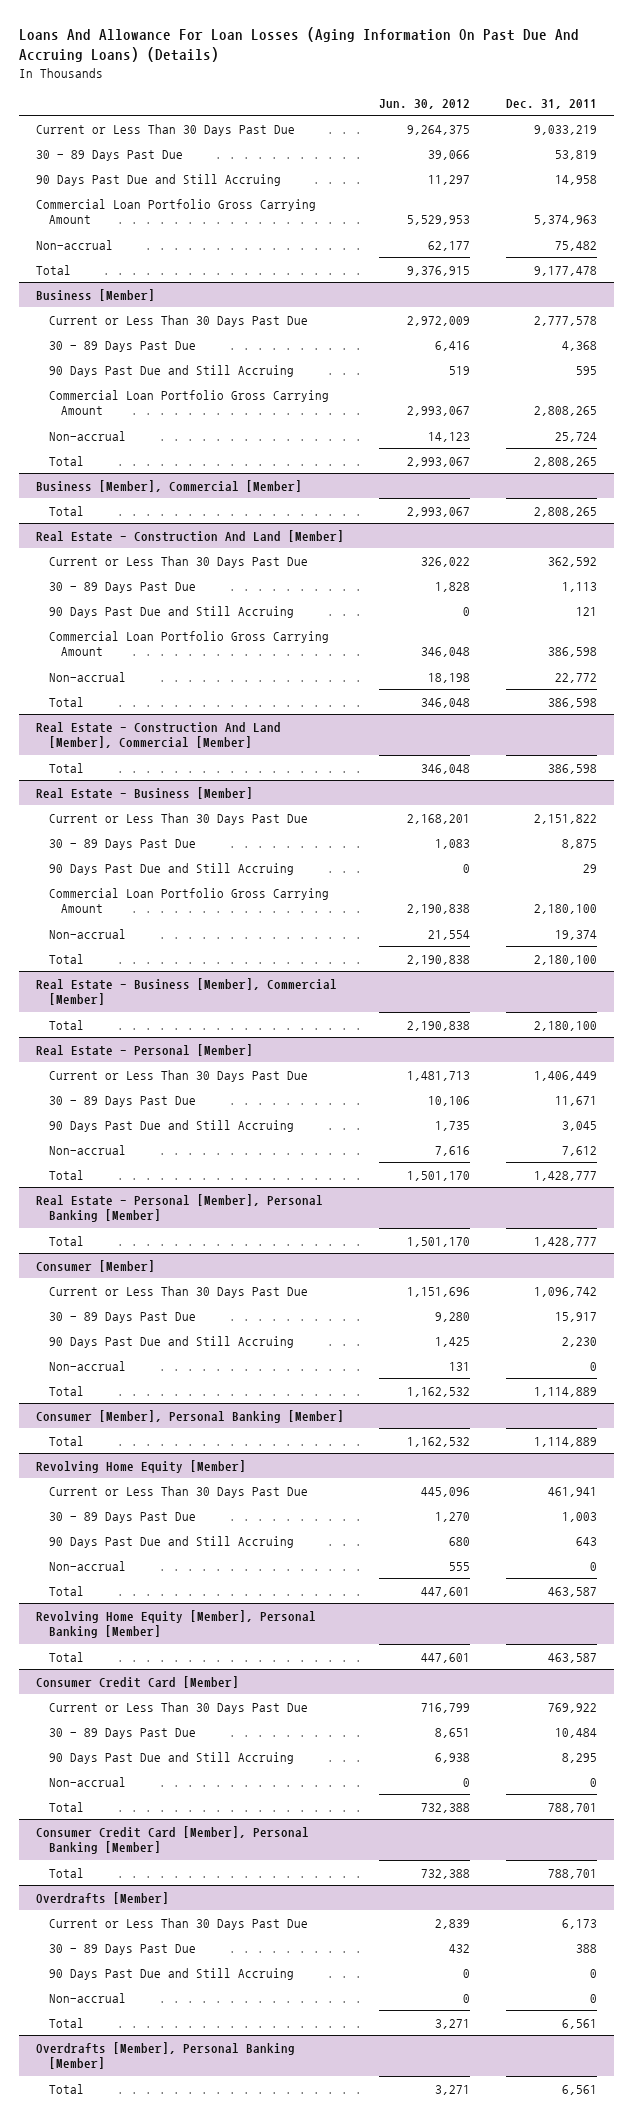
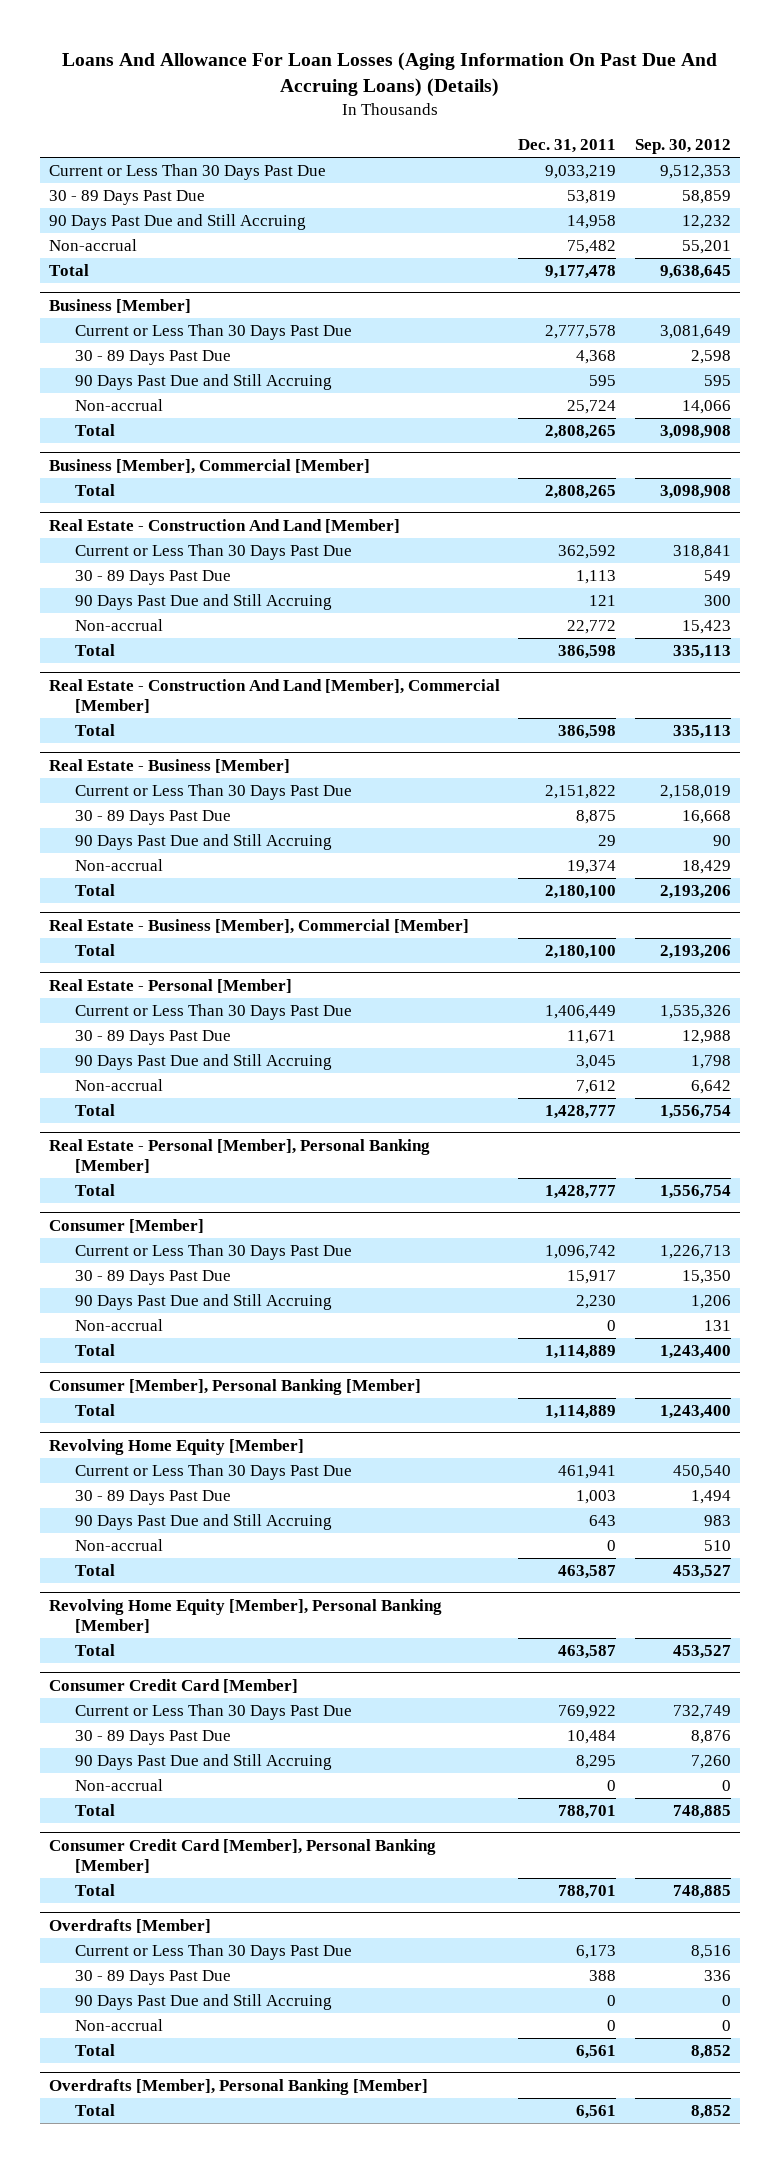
- | Jun. 30, 2012 | Dec. 31, 2011
+ | Dec. 31, 2011 | Sep. 30, 2012
- Commercial Loan Portfolio Gross Carrying Amount | 5,529,953 | 5,374,963
@ Business [Member]
- Commercial Loan Portfolio Gross Carrying Amount | 2,993,067 | 2,808,265
@ Real Estate - Construction And Land [Member]
- Commercial Loan Portfolio Gross Carrying Amount | 346,048 | 386,598
@ Real Estate - Business [Member]
- Commercial Loan Portfolio Gross Carrying Amount | 2,190,838 | 2,180,100

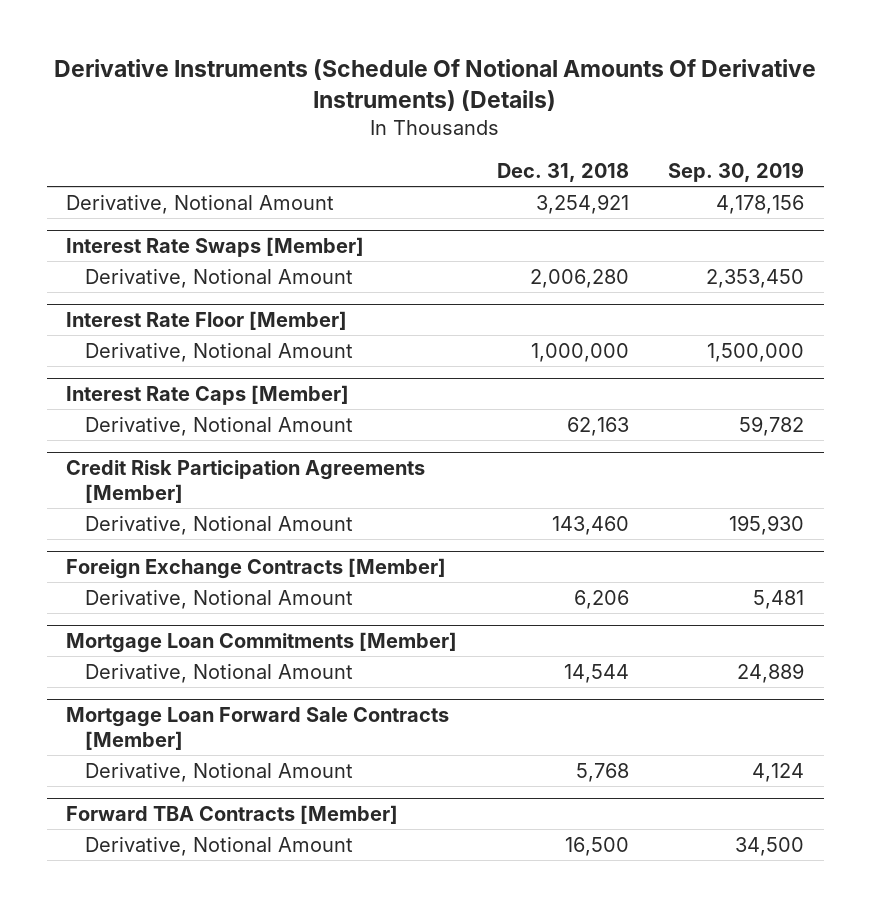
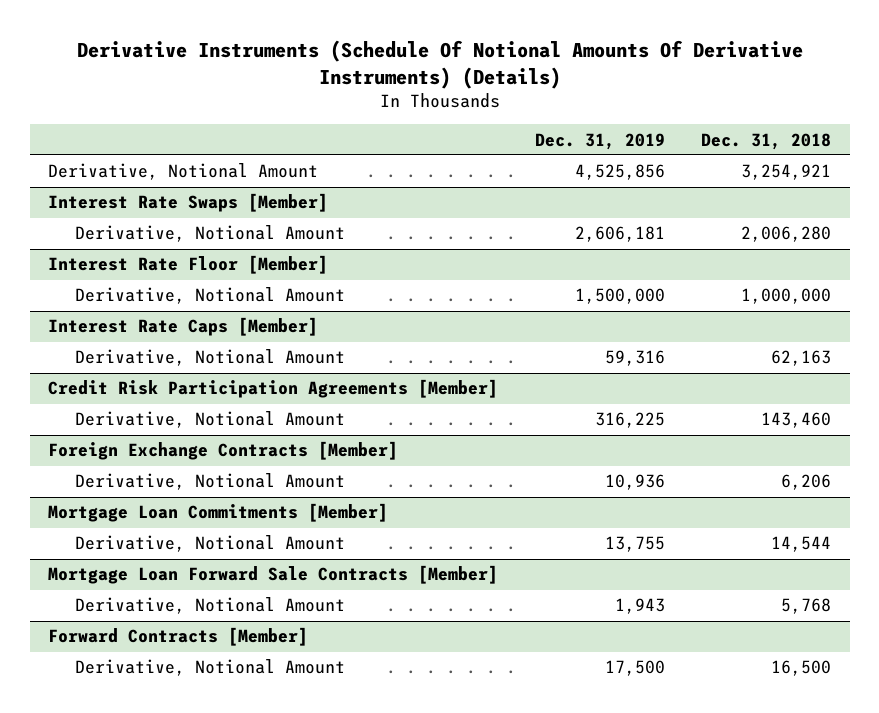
- | Dec. 31, 2018 | Sep. 30, 2019
+ | Dec. 31, 2019 | Dec. 31, 2018
- Forward TBA Contracts [Member]
+ Forward Contracts [Member]

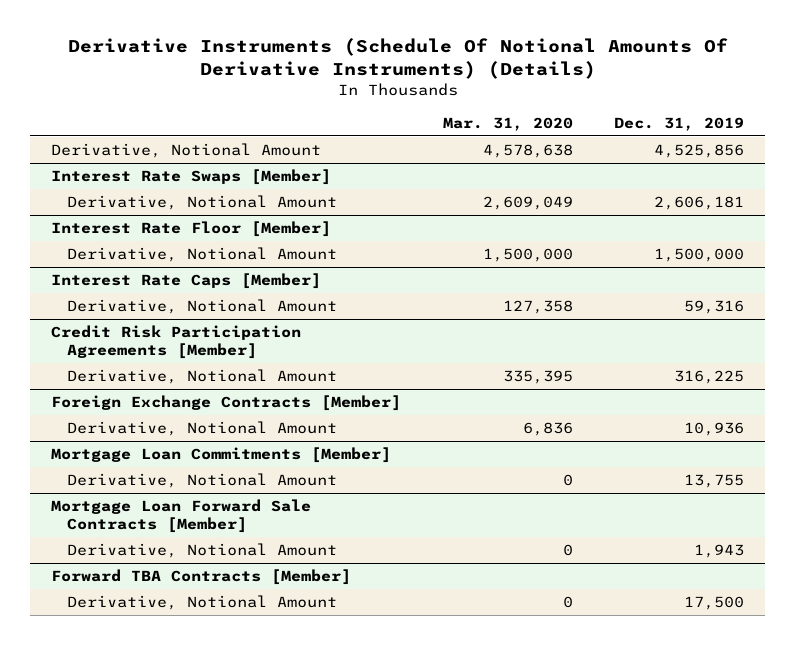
- | Dec. 31, 2019 | Dec. 31, 2018
+ | Mar. 31, 2020 | Dec. 31, 2019
- Forward Contracts [Member]
+ Forward TBA Contracts [Member]

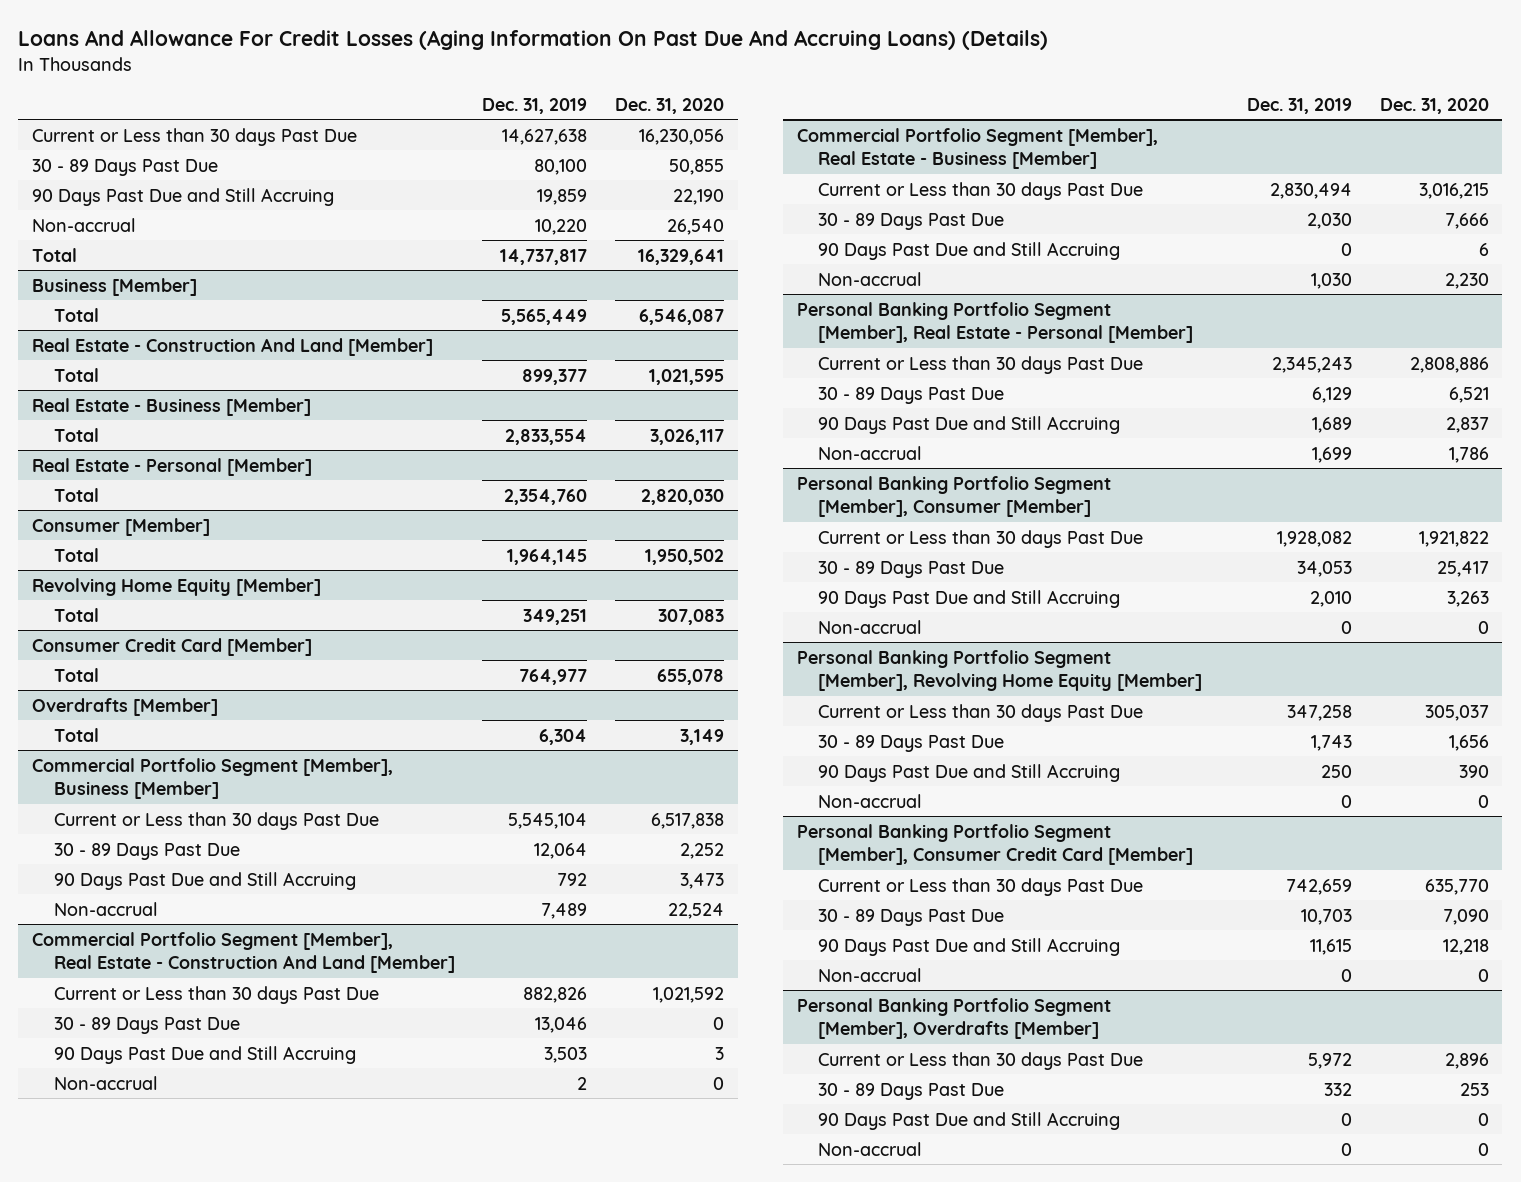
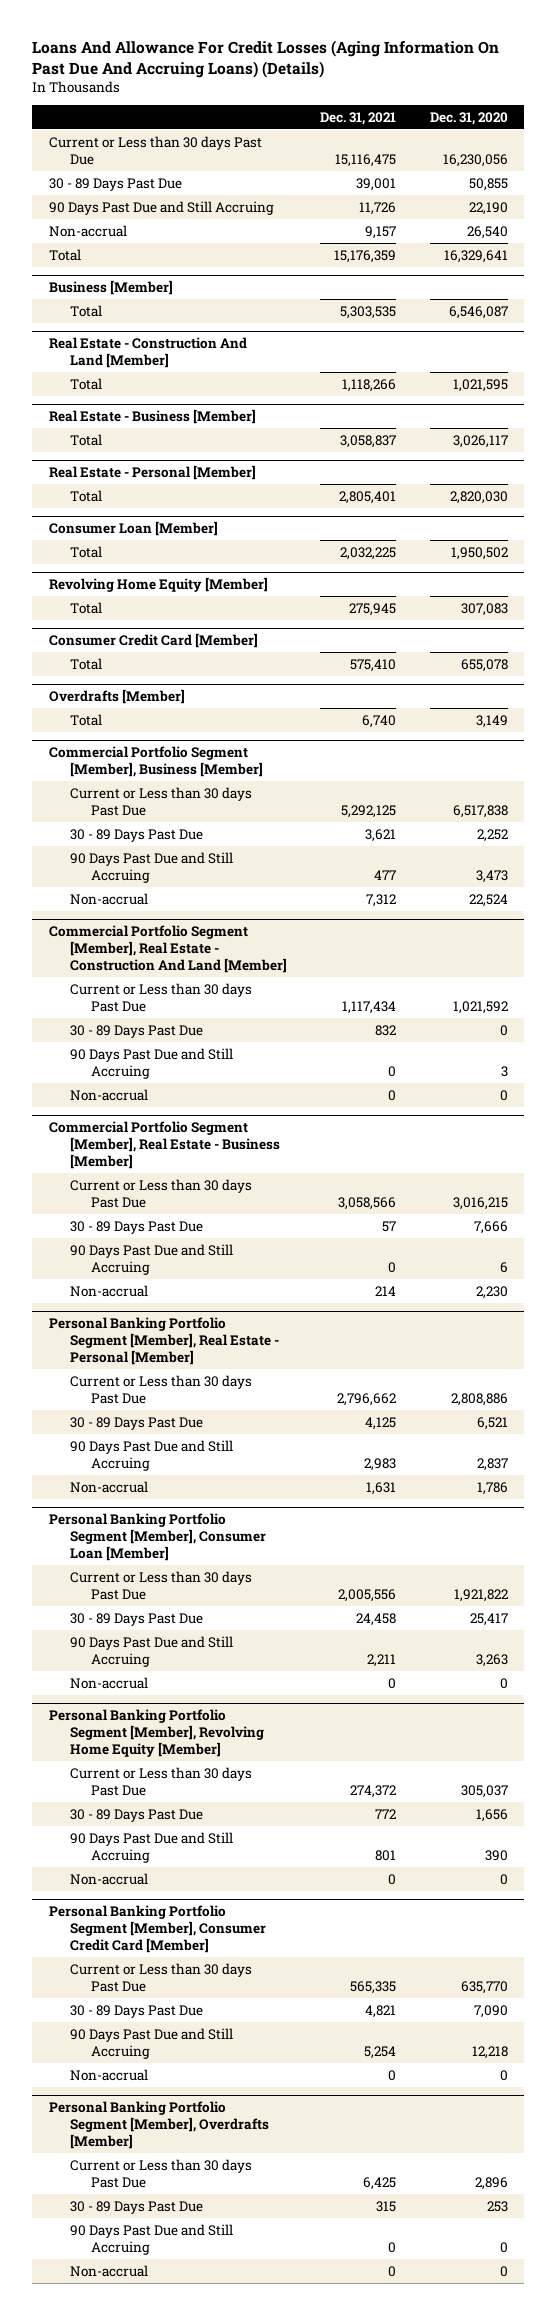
- | Dec. 31, 2019 | Dec. 31, 2020
+ | Dec. 31, 2021 | Dec. 31, 2020
- Consumer [Member]
+ Consumer Loan [Member]
- Personal Banking Portfolio Segment [Member], Consumer [Member]
+ Personal Banking Portfolio Segment [Member], Consumer Loan [Member]

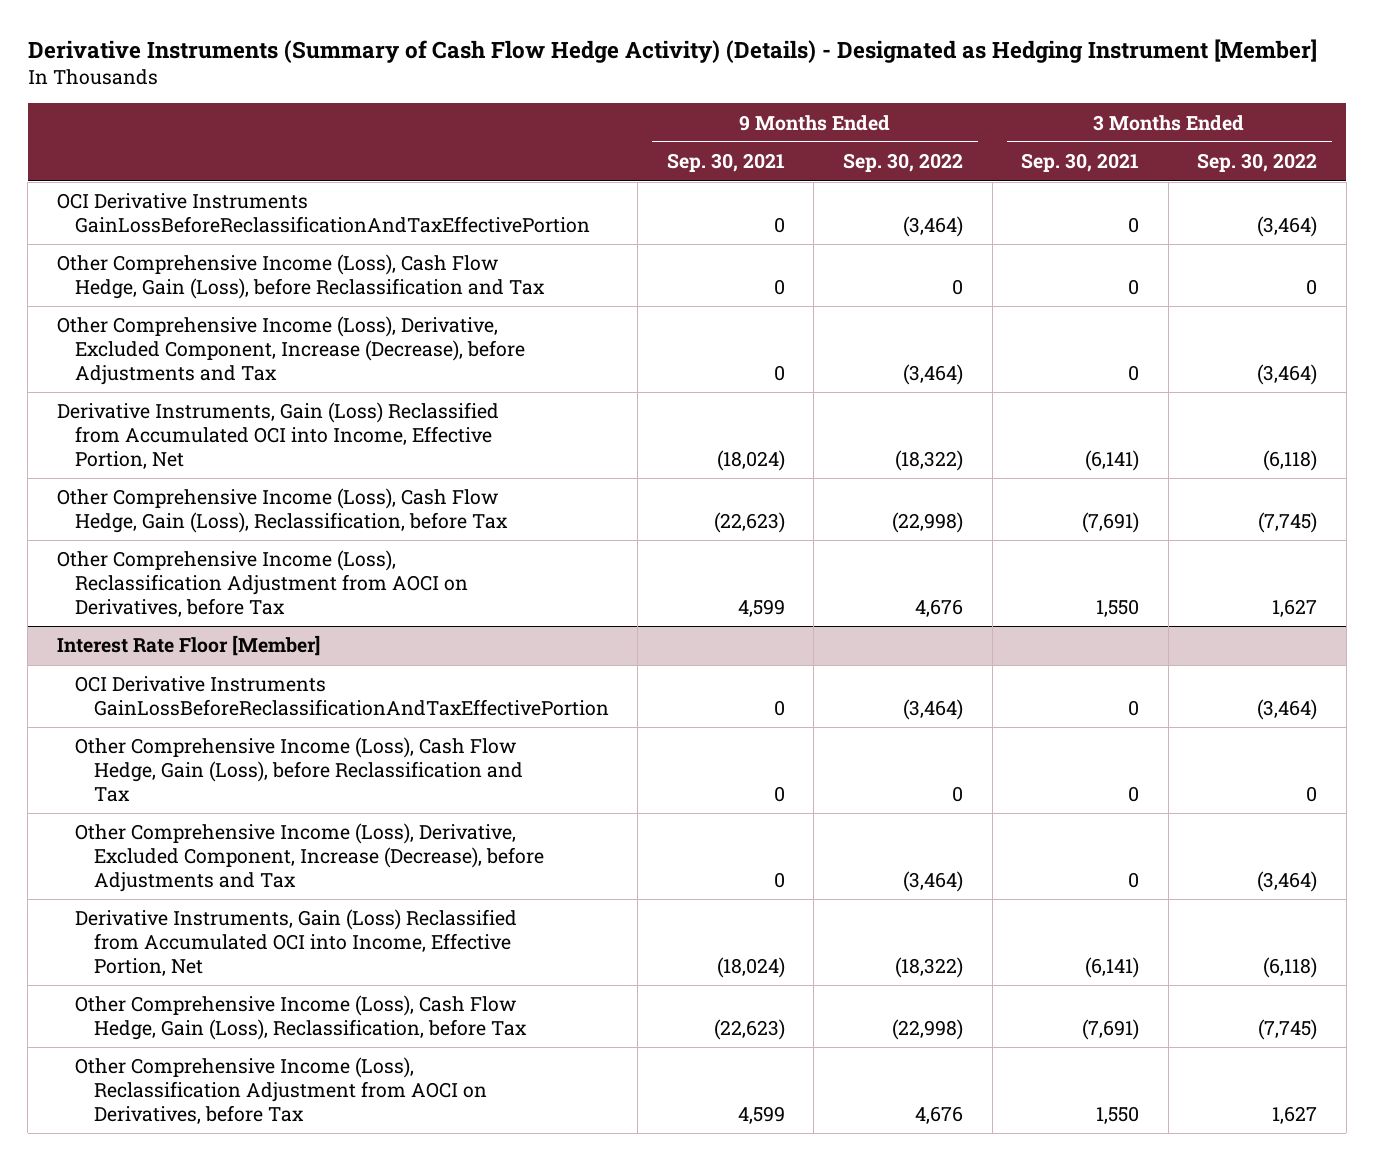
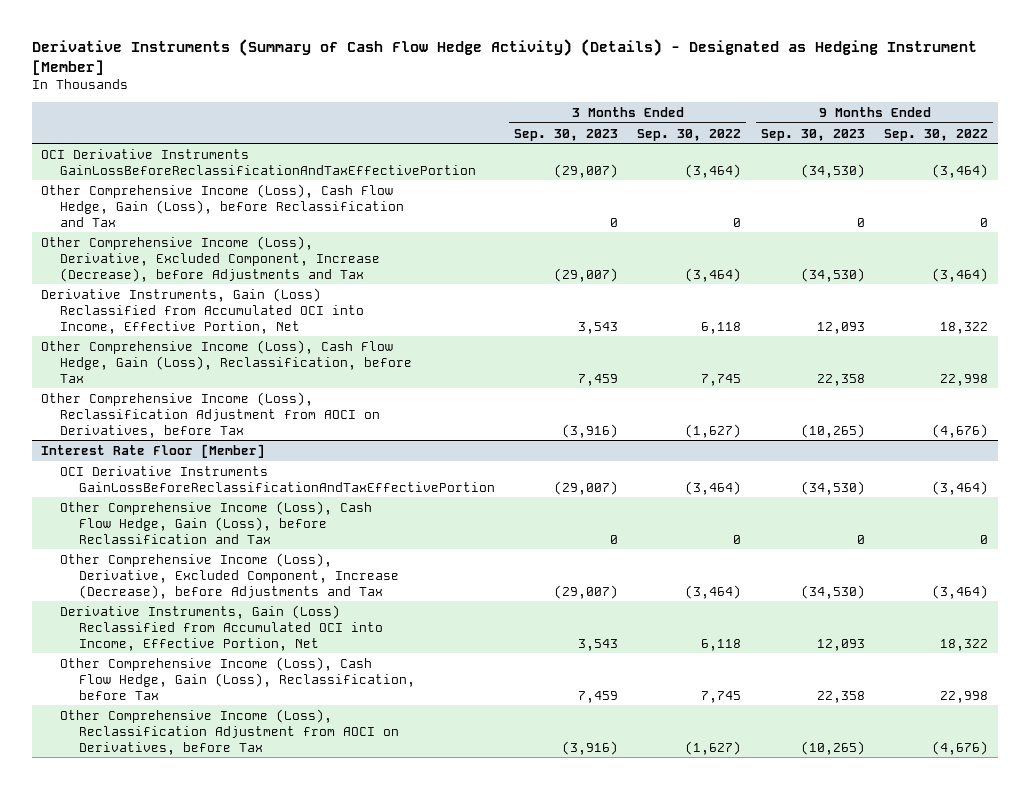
- | 9 Months Ended Sep. 30, 2021 | 9 Months Ended Sep. 30, 2022 | 3 Months Ended Sep. 30, 2021 | 3 Months Ended Sep. 30, 2022
+ | 3 Months Ended Sep. 30, 2023 | 3 Months Ended Sep. 30, 2022 | 9 Months Ended Sep. 30, 2023 | 9 Months Ended Sep. 30, 2022
- Derivative Instruments, Gain (Loss) Reclassified from Accumulated OCI into Income, Effective Portion, Net | (18,024) | (18,322) | (6,141) | (6,118)
- Other Comprehensive Income (Loss), Cash Flow Hedge, Gain (Loss), Reclassification, before Tax | (22,623) | (22,998) | (7,691) | (7,745)
- Other Comprehensive Income (Loss), Reclassification Adjustment from AOCI on Derivatives, before Tax | 4,599 | 4,676 | 1,550 | 1,627
+ Derivative Instruments, Gain (Loss) Reclassified from Accumulated OCI into Income, Effective Portion, Net | 3,543 | 6,118 | 12,093 | 18,322
+ Other Comprehensive Income (Loss), Cash Flow Hedge, Gain (Loss), Reclassification, before Tax | 7,459 | 7,745 | 22,358 | 22,998
+ Other Comprehensive Income (Loss), Reclassification Adjustment from AOCI on Derivatives, before Tax | (3,916) | (1,627) | (10,265) | (4,676)
@ Interest Rate Floor [Member]
- Derivative Instruments, Gain (Loss) Reclassified from Accumulated OCI into Income, Effective Portion, Net | (18,024) | (18,322) | (6,141) | (6,118)
- Other Comprehensive Income (Loss), Cash Flow Hedge, Gain (Loss), Reclassification, before Tax | (22,623) | (22,998) | (7,691) | (7,745)
- Other Comprehensive Income (Loss), Reclassification Adjustment from AOCI on Derivatives, before Tax | 4,599 | 4,676 | 1,550 | 1,627
+ Derivative Instruments, Gain (Loss) Reclassified from Accumulated OCI into Income, Effective Portion, Net | 3,543 | 6,118 | 12,093 | 18,322
+ Other Comprehensive Income (Loss), Cash Flow Hedge, Gain (Loss), Reclassification, before Tax | 7,459 | 7,745 | 22,358 | 22,998
+ Other Comprehensive Income (Loss), Reclassification Adjustment from AOCI on Derivatives, before Tax | (3,916) | (1,627) | (10,265) | (4,676)

